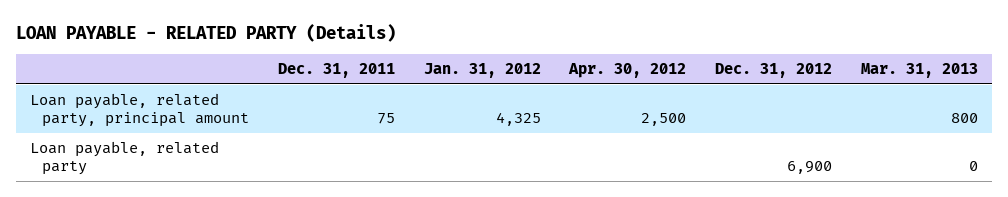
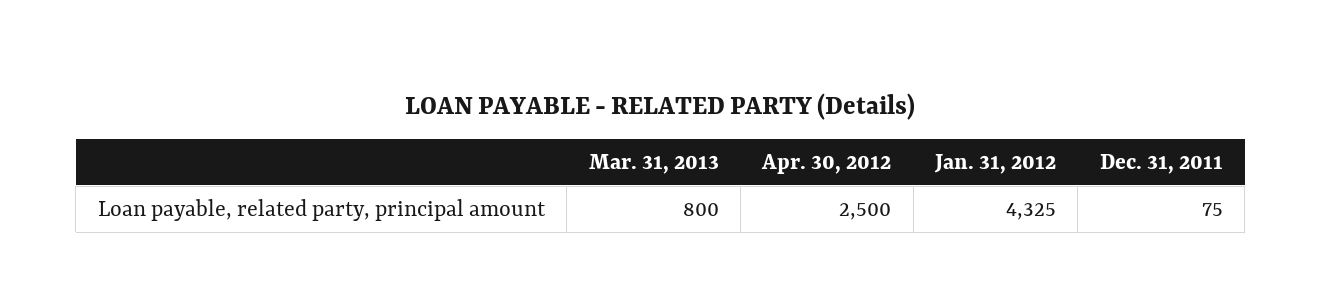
- | Dec. 31, 2011 | Jan. 31, 2012 | Apr. 30, 2012 | Dec. 31, 2012 | Mar. 31, 2013
+ | Mar. 31, 2013 | Apr. 30, 2012 | Jan. 31, 2012 | Dec. 31, 2011
- Loan payable, related party | | | | 6,900 | 0

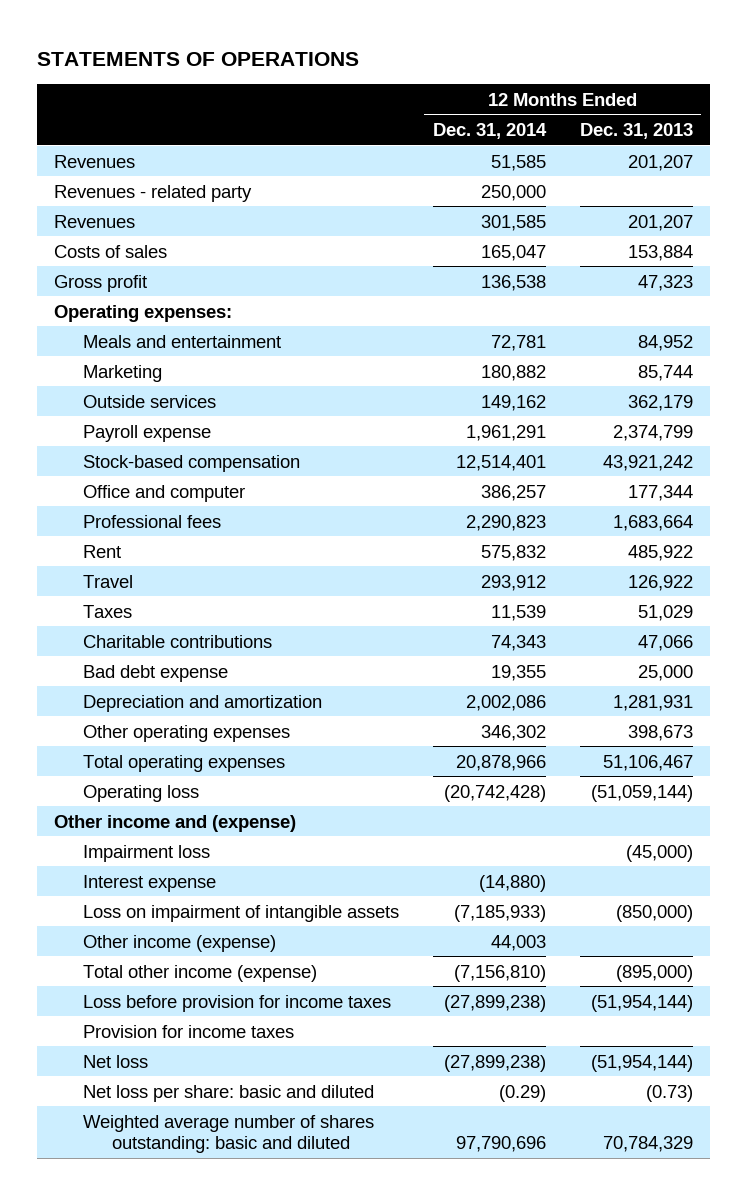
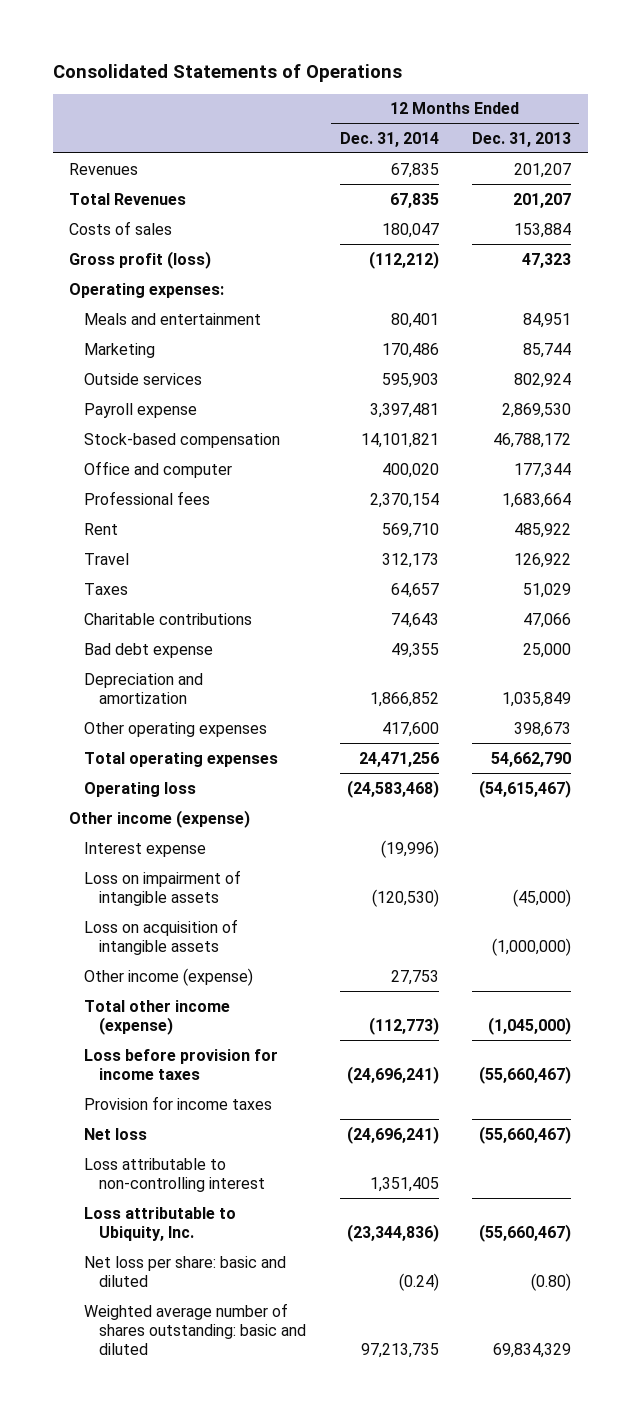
- STATEMENTS OF OPERATIONS
+ Consolidated Statements of Operations
- Revenues | 51,585 | 201,207
- Revenues - related party | 250,000 |
- Revenues | 301,585 | 201,207
- Costs of sales | 165,047 | 153,884
- Gross profit | 136,538 | 47,323
+ Revenues | 67,835 | 201,207
+ Total Revenues | 67,835 | 201,207
+ Costs of sales | 180,047 | 153,884
+ Gross profit (loss) | (112,212) | 47,323
- Meals and entertainment | 72,781 | 84,952
- Marketing | 180,882 | 85,744
- Outside services | 149,162 | 362,179
- Payroll expense | 1,961,291 | 2,374,799
- Stock-based compensation | 12,514,401 | 43,921,242
- Office and computer | 386,257 | 177,344
- Professional fees | 2,290,823 | 1,683,664
- Rent | 575,832 | 485,922
- Travel | 293,912 | 126,922
- Taxes | 11,539 | 51,029
- Charitable contributions | 74,343 | 47,066
- Bad debt expense | 19,355 | 25,000
- Depreciation and amortization | 2,002,086 | 1,281,931
- Other operating expenses | 346,302 | 398,673
- Total operating expenses | 20,878,966 | 51,106,467
- Operating loss | (20,742,428) | (51,059,144)
- Other income and (expense)
- Impairment loss | | (45,000)
- Interest expense | (14,880) |
- Loss on impairment of intangible assets | (7,185,933) | (850,000)
- Other income (expense) | 44,003 |
- Total other income (expense) | (7,156,810) | (895,000)
- Loss before provision for income taxes | (27,899,238) | (51,954,144)
+ Meals and entertainment | 80,401 | 84,951
+ Marketing | 170,486 | 85,744
+ Outside services | 595,903 | 802,924
+ Payroll expense | 3,397,481 | 2,869,530
+ Stock-based compensation | 14,101,821 | 46,788,172
+ Office and computer | 400,020 | 177,344
+ Professional fees | 2,370,154 | 1,683,664
+ Rent | 569,710 | 485,922
+ Travel | 312,173 | 126,922
+ Taxes | 64,657 | 51,029
+ Charitable contributions | 74,643 | 47,066
+ Bad debt expense | 49,355 | 25,000
+ Depreciation and amortization | 1,866,852 | 1,035,849
+ Other operating expenses | 417,600 | 398,673
+ Total operating expenses | 24,471,256 | 54,662,790
+ Operating loss | (24,583,468) | (54,615,467)
+ Other income (expense)
+ Interest expense | (19,996) |
+ Loss on impairment of intangible assets | (120,530) | (45,000)
+ Loss on acquisition of intangible assets | | (1,000,000)
+ Other income (expense) | 27,753 |
+ Total other income (expense) | (112,773) | (1,045,000)
+ Loss before provision for income taxes | (24,696,241) | (55,660,467)
- Net loss | (27,899,238) | (51,954,144)
- Net loss per share: basic and diluted | (0.29) | (0.73)
- Weighted average number of shares outstanding: basic and diluted | 97,790,696 | 70,784,329
+ Net loss | (24,696,241) | (55,660,467)
+ Loss attributable to non-controlling interest | 1,351,405 |
+ Loss attributable to Ubiquity, Inc. | (23,344,836) | (55,660,467)
+ Net loss per share: basic and diluted | (0.24) | (0.80)
+ Weighted average number of shares outstanding: basic and diluted | 97,213,735 | 69,834,329

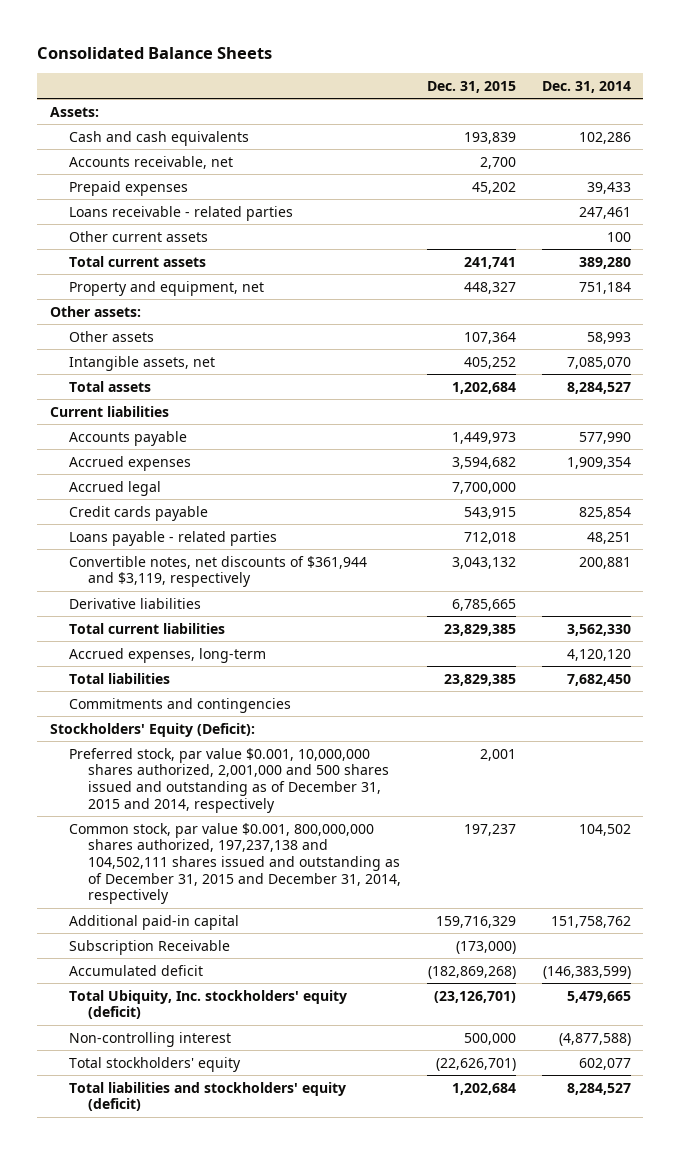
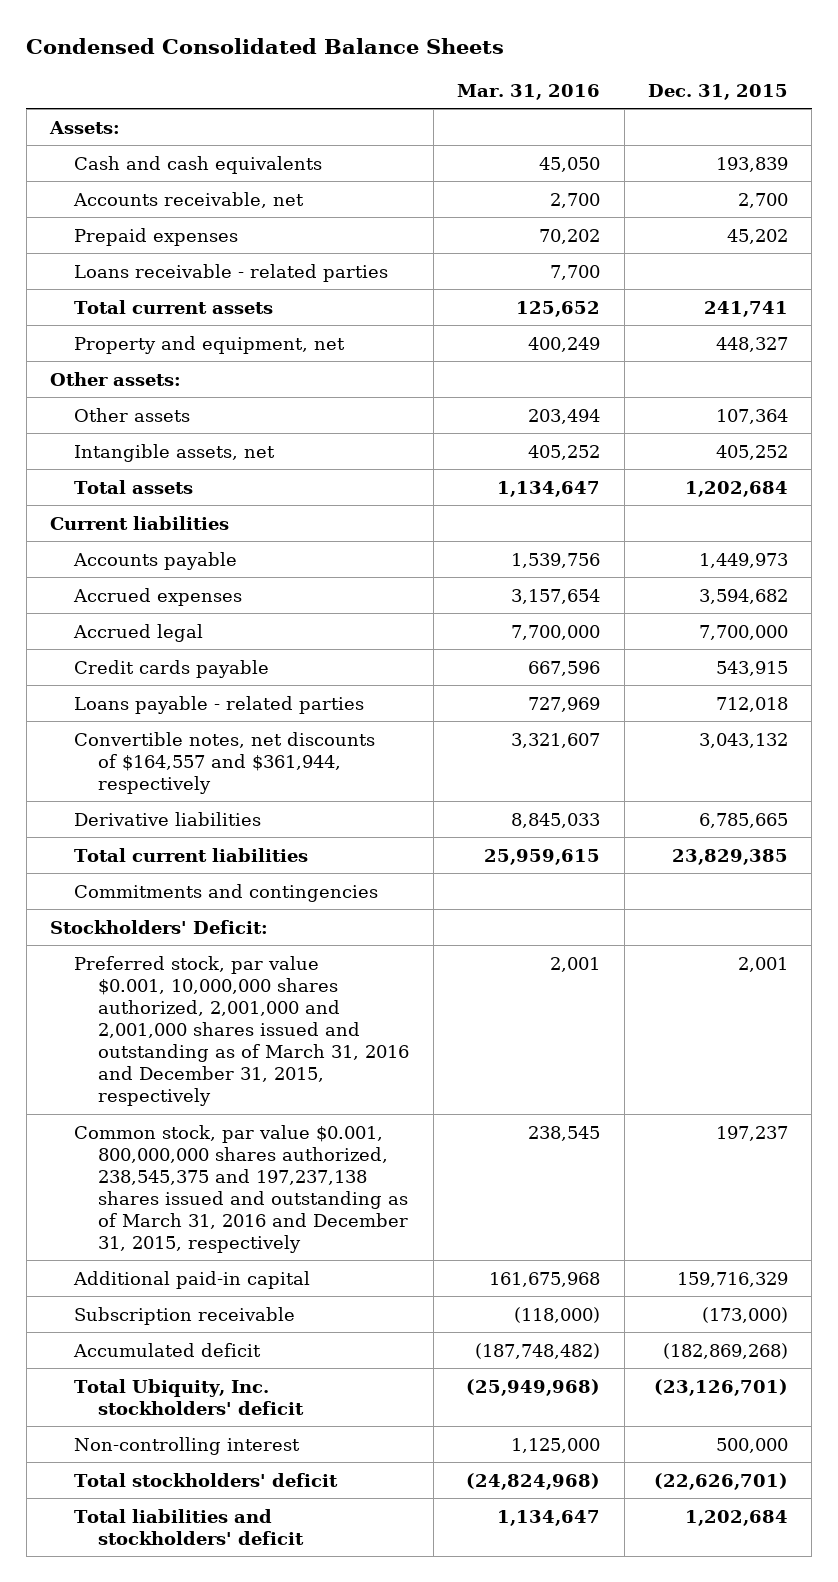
- Consolidated Balance Sheets
+ Condensed Consolidated Balance Sheets
- | Dec. 31, 2015 | Dec. 31, 2014
+ | Mar. 31, 2016 | Dec. 31, 2015
- Other current assets | | 100
- Convertible notes, net discounts of $361,944 and $3,119, respectively | 3,043,132 | 200,881
+ Convertible notes, net discounts of $164,557 and $361,944, respectively | 3,321,607 | 3,043,132
- Accrued expenses, long-term | | 4,120,120
- Total liabilities | 23,829,385 | 7,682,450
- Stockholders' Equity (Deficit):
- Preferred stock, par value $0.001, 10,000,000 shares authorized, 2,001,000 and 500 shares issued and outstanding as of December 31, 2015 and 2014, respectively | 2,001 |
- Common stock, par value $0.001, 800,000,000 shares authorized, 197,237,138 and 104,502,111 shares issued and outstanding as of December 31, 2015 and December 31, 2014, respectively | 197,237 | 104,502
+ Stockholders' Deficit:
+ Preferred stock, par value $0.001, 10,000,000 shares authorized, 2,001,000 and 2,001,000 shares issued and outstanding as of March 31, 2016 and December 31, 2015, respectively | 2,001 | 2,001
+ Common stock, par value $0.001, 800,000,000 shares authorized, 238,545,375 and 197,237,138 shares issued and outstanding as of March 31, 2016 and December 31, 2015, respectively | 238,545 | 197,237
- Subscription Receivable | (173,000) |
+ Subscription receivable | (118,000) | (173,000)
- Total Ubiquity, Inc. stockholders' equity (deficit) | (23,126,701) | 5,479,665
+ Total Ubiquity, Inc. stockholders' deficit | (25,949,968) | (23,126,701)
- Total stockholders' equity | (22,626,701) | 602,077
- Total liabilities and stockholders' equity (deficit) | 1,202,684 | 8,284,527
+ Total stockholders' deficit | (24,824,968) | (22,626,701)
+ Total liabilities and stockholders' deficit | 1,134,647 | 1,202,684

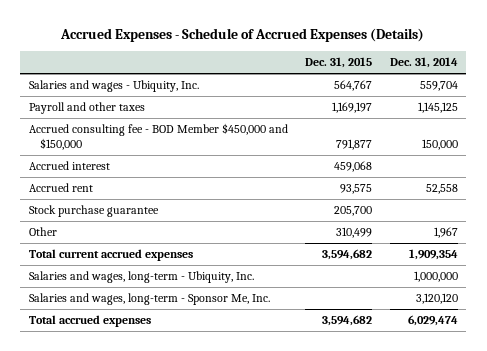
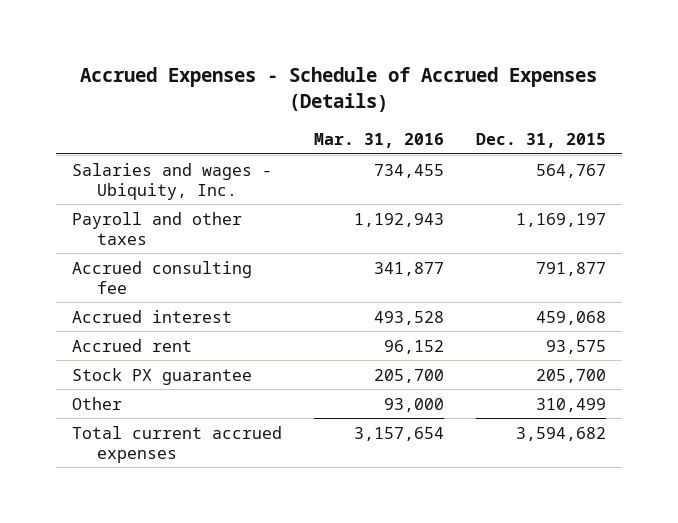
- | Dec. 31, 2015 | Dec. 31, 2014
+ | Mar. 31, 2016 | Dec. 31, 2015
- Accrued consulting fee - BOD Member $450,000 and $150,000 | 791,877 | 150,000
+ Accrued consulting fee | 341,877 | 791,877
- Stock purchase guarantee | 205,700 |
+ Stock PX guarantee | 205,700 | 205,700
- Salaries and wages, long-term - Ubiquity, Inc. | | 1,000,000
- Salaries and wages, long-term - Sponsor Me, Inc. | | 3,120,120
- Total accrued expenses | 3,594,682 | 6,029,474

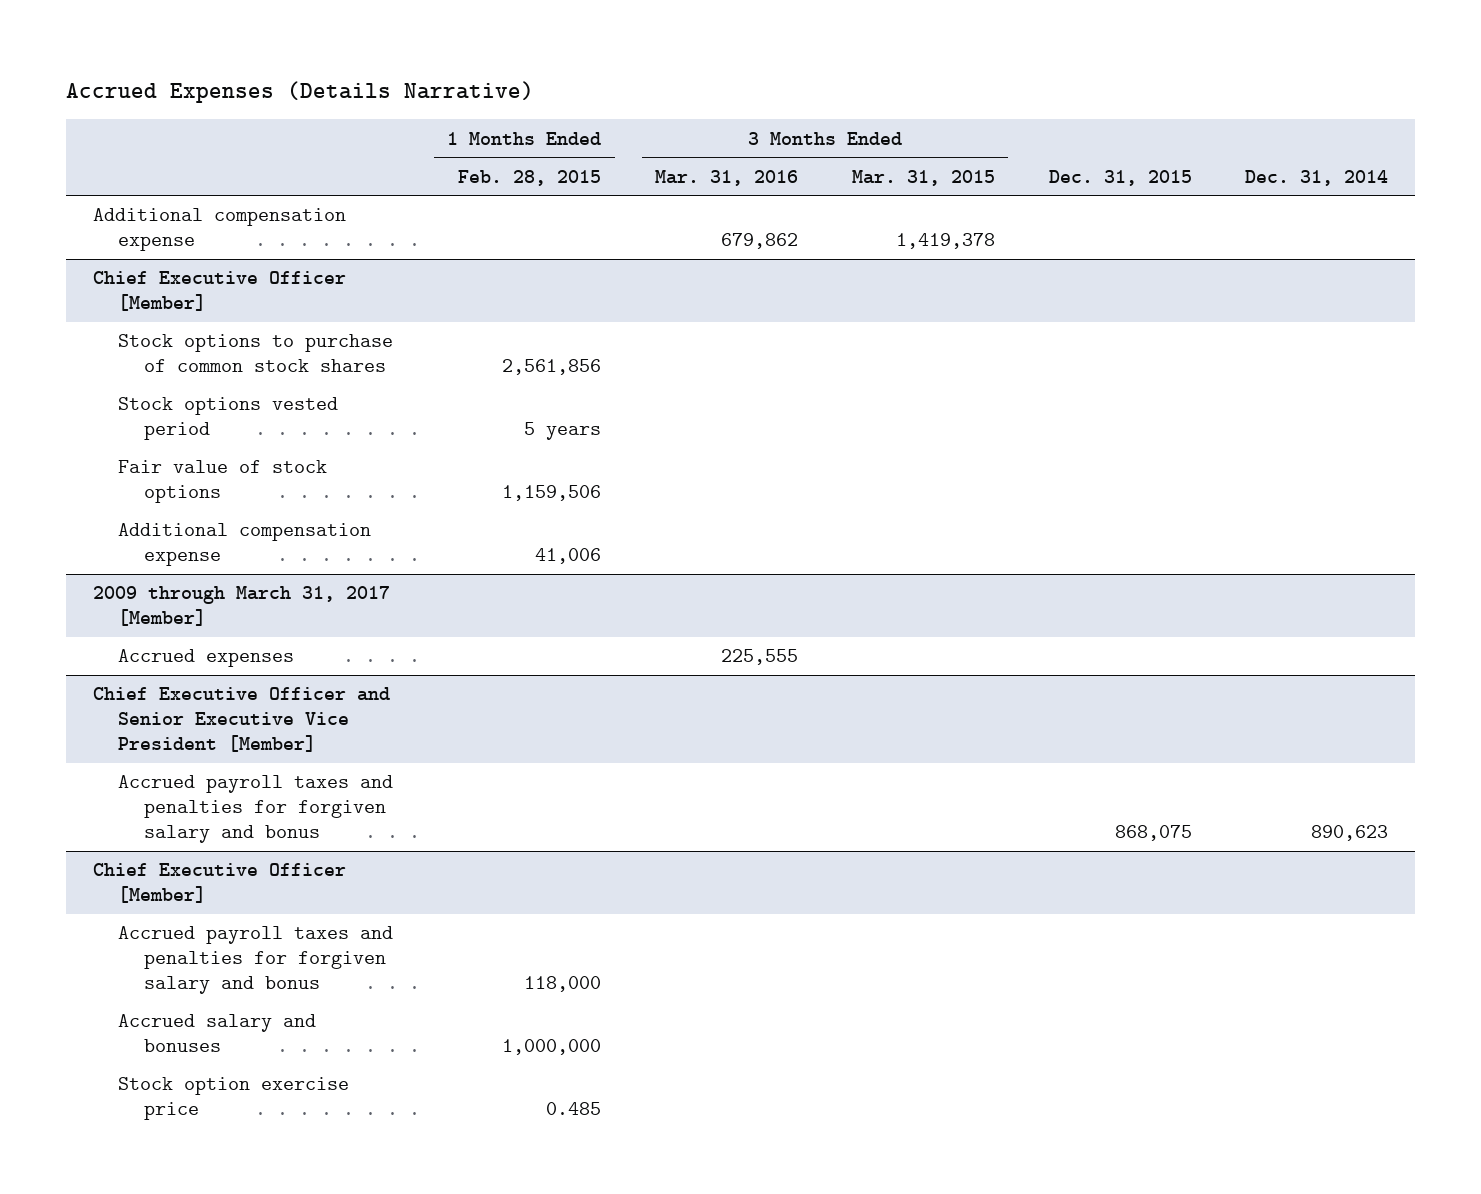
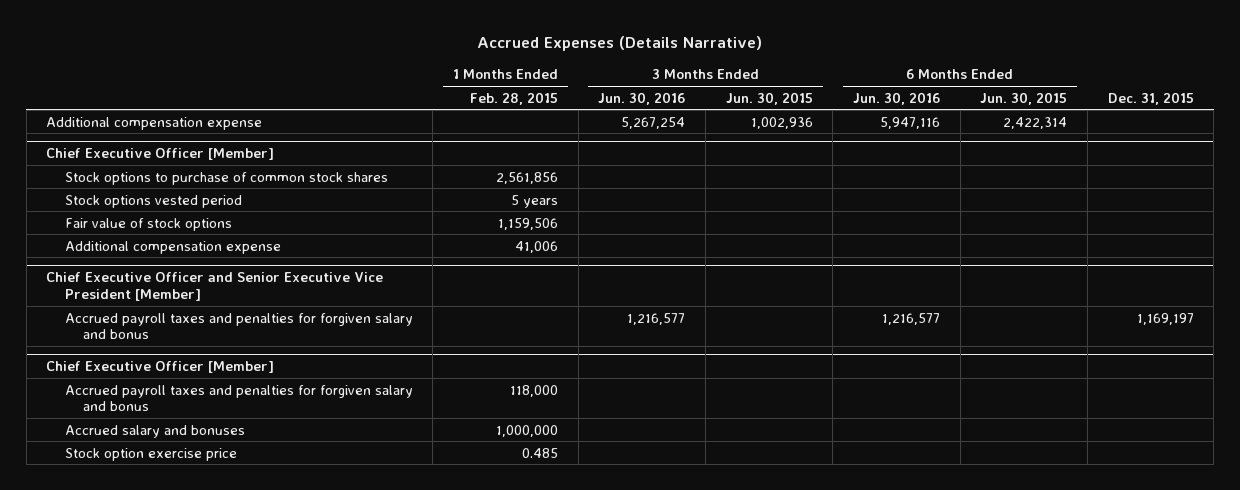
- | 1 Months Ended Feb. 28, 2015 | 3 Months Ended Mar. 31, 2016 | 3 Months Ended Mar. 31, 2015 | Dec. 31, 2015 | Dec. 31, 2014
+ | 1 Months Ended Feb. 28, 2015 | 3 Months Ended Jun. 30, 2016 | 3 Months Ended Jun. 30, 2015 | 6 Months Ended Jun. 30, 2016 | 6 Months Ended Jun. 30, 2015 | Dec. 31, 2015
- 2009 through March 31, 2017 [Member]
- Accrued expenses | | 225,555 | | |
@ Chief Executive Officer and Senior Executive Vice President [Member]
- Accrued payroll taxes and penalties for forgiven salary and bonus | | | | 868,075 | 890,623
+ Accrued payroll taxes and penalties for forgiven salary and bonus | | 1,216,577 | | 1,216,577 | | 1,169,197

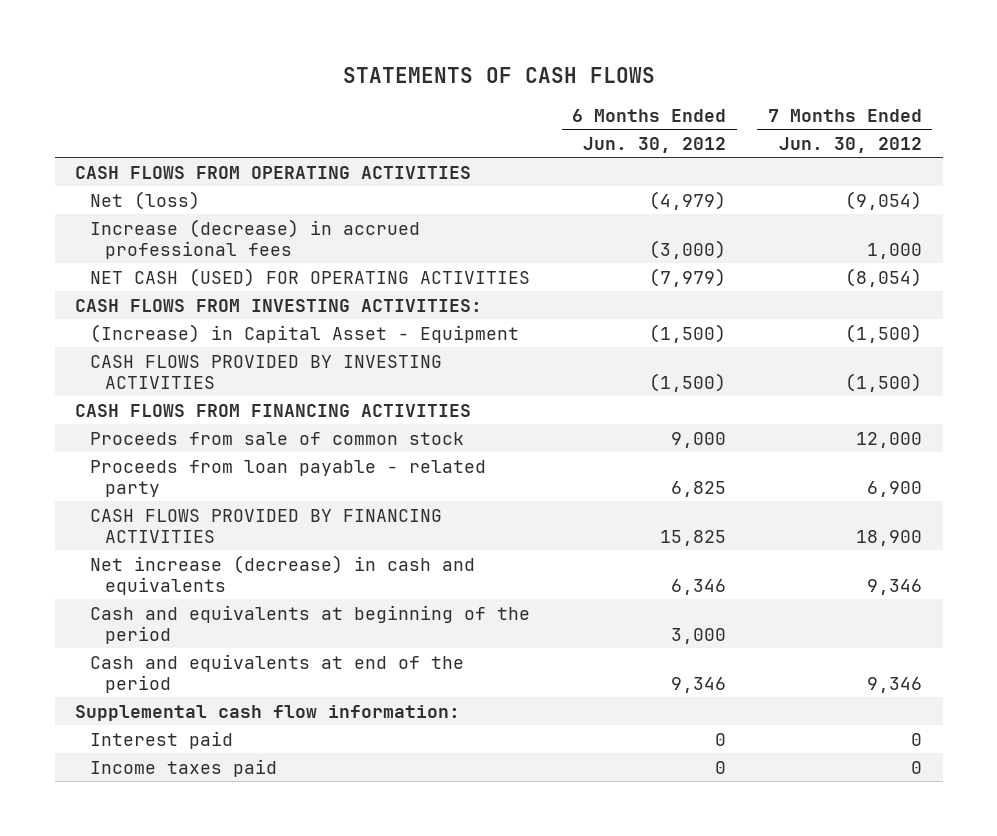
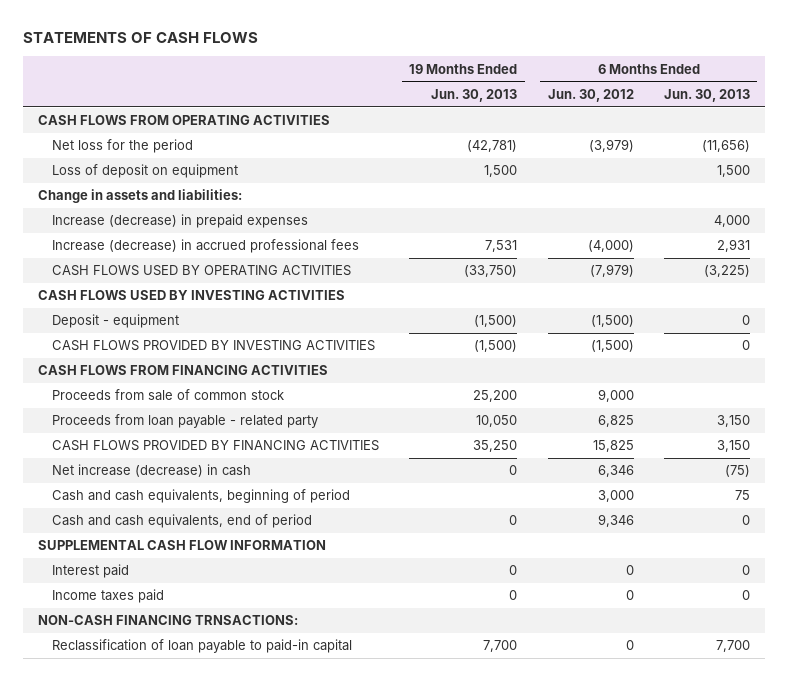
- | 6 Months Ended Jun. 30, 2012 | 7 Months Ended Jun. 30, 2012
+ | 19 Months Ended Jun. 30, 2013 | 6 Months Ended Jun. 30, 2012 | 6 Months Ended Jun. 30, 2013
- Net (loss) | (4,979) | (9,054)
- Increase (decrease) in accrued professional fees | (3,000) | 1,000
- NET CASH (USED) FOR OPERATING ACTIVITIES | (7,979) | (8,054)
- CASH FLOWS FROM INVESTING ACTIVITIES:
- (Increase) in Capital Asset - Equipment | (1,500) | (1,500)
+ Net loss for the period | (42,781) | (3,979) | (11,656)
+ Loss of deposit on equipment | 1,500 | | 1,500
+ Change in assets and liabilities:
+ Increase (decrease) in prepaid expenses | | | 4,000
+ Increase (decrease) in accrued professional fees | 7,531 | (4,000) | 2,931
+ CASH FLOWS USED BY OPERATING ACTIVITIES | (33,750) | (7,979) | (3,225)
+ CASH FLOWS USED BY INVESTING ACTIVITIES
+ Deposit - equipment | (1,500) | (1,500) | 0
- Net increase (decrease) in cash and equivalents | 6,346 | 9,346
- Cash and equivalents at beginning of the period | 3,000 |
- Cash and equivalents at end of the period | 9,346 | 9,346
- Supplemental cash flow information:
+ Net increase (decrease) in cash | 0 | 6,346 | (75)
+ Cash and cash equivalents, beginning of period | | 3,000 | 75
+ Cash and cash equivalents, end of period | 0 | 9,346 | 0
+ SUPPLEMENTAL CASH FLOW INFORMATION
+ NON-CASH FINANCING TRNSACTIONS:
+ Reclassification of loan payable to paid-in capital | 7,700 | 0 | 7,700

